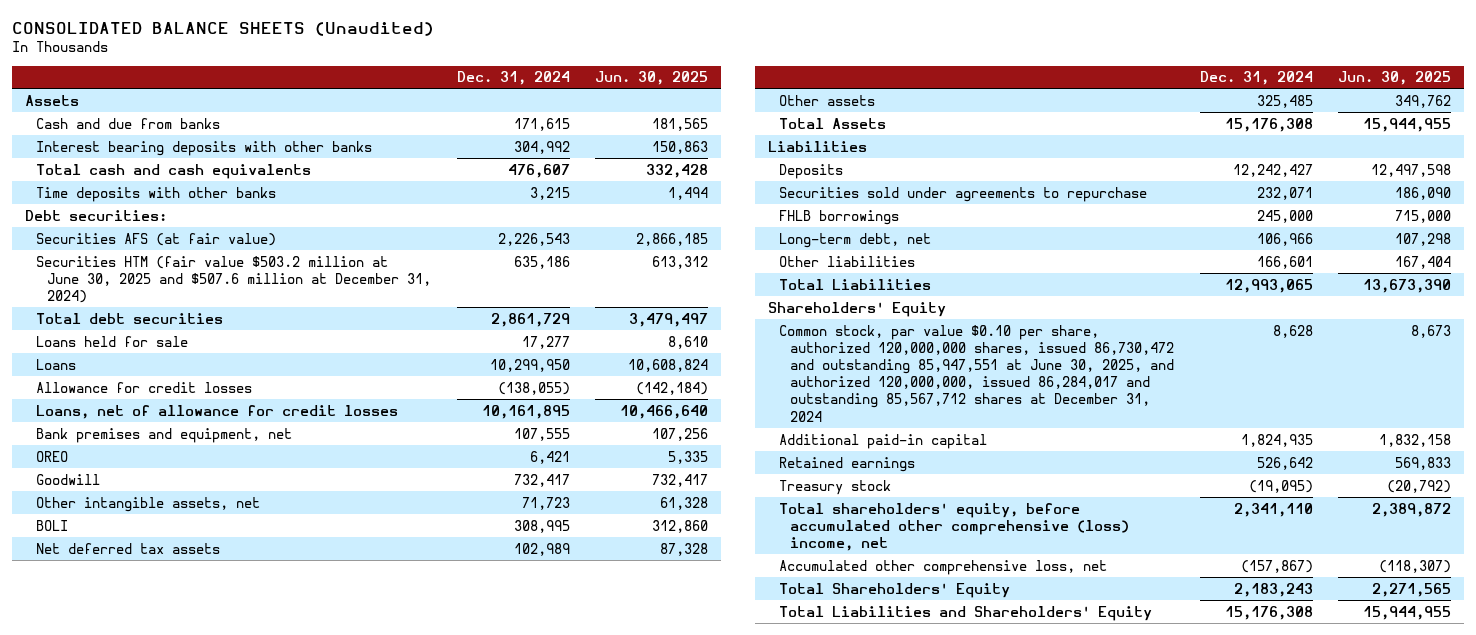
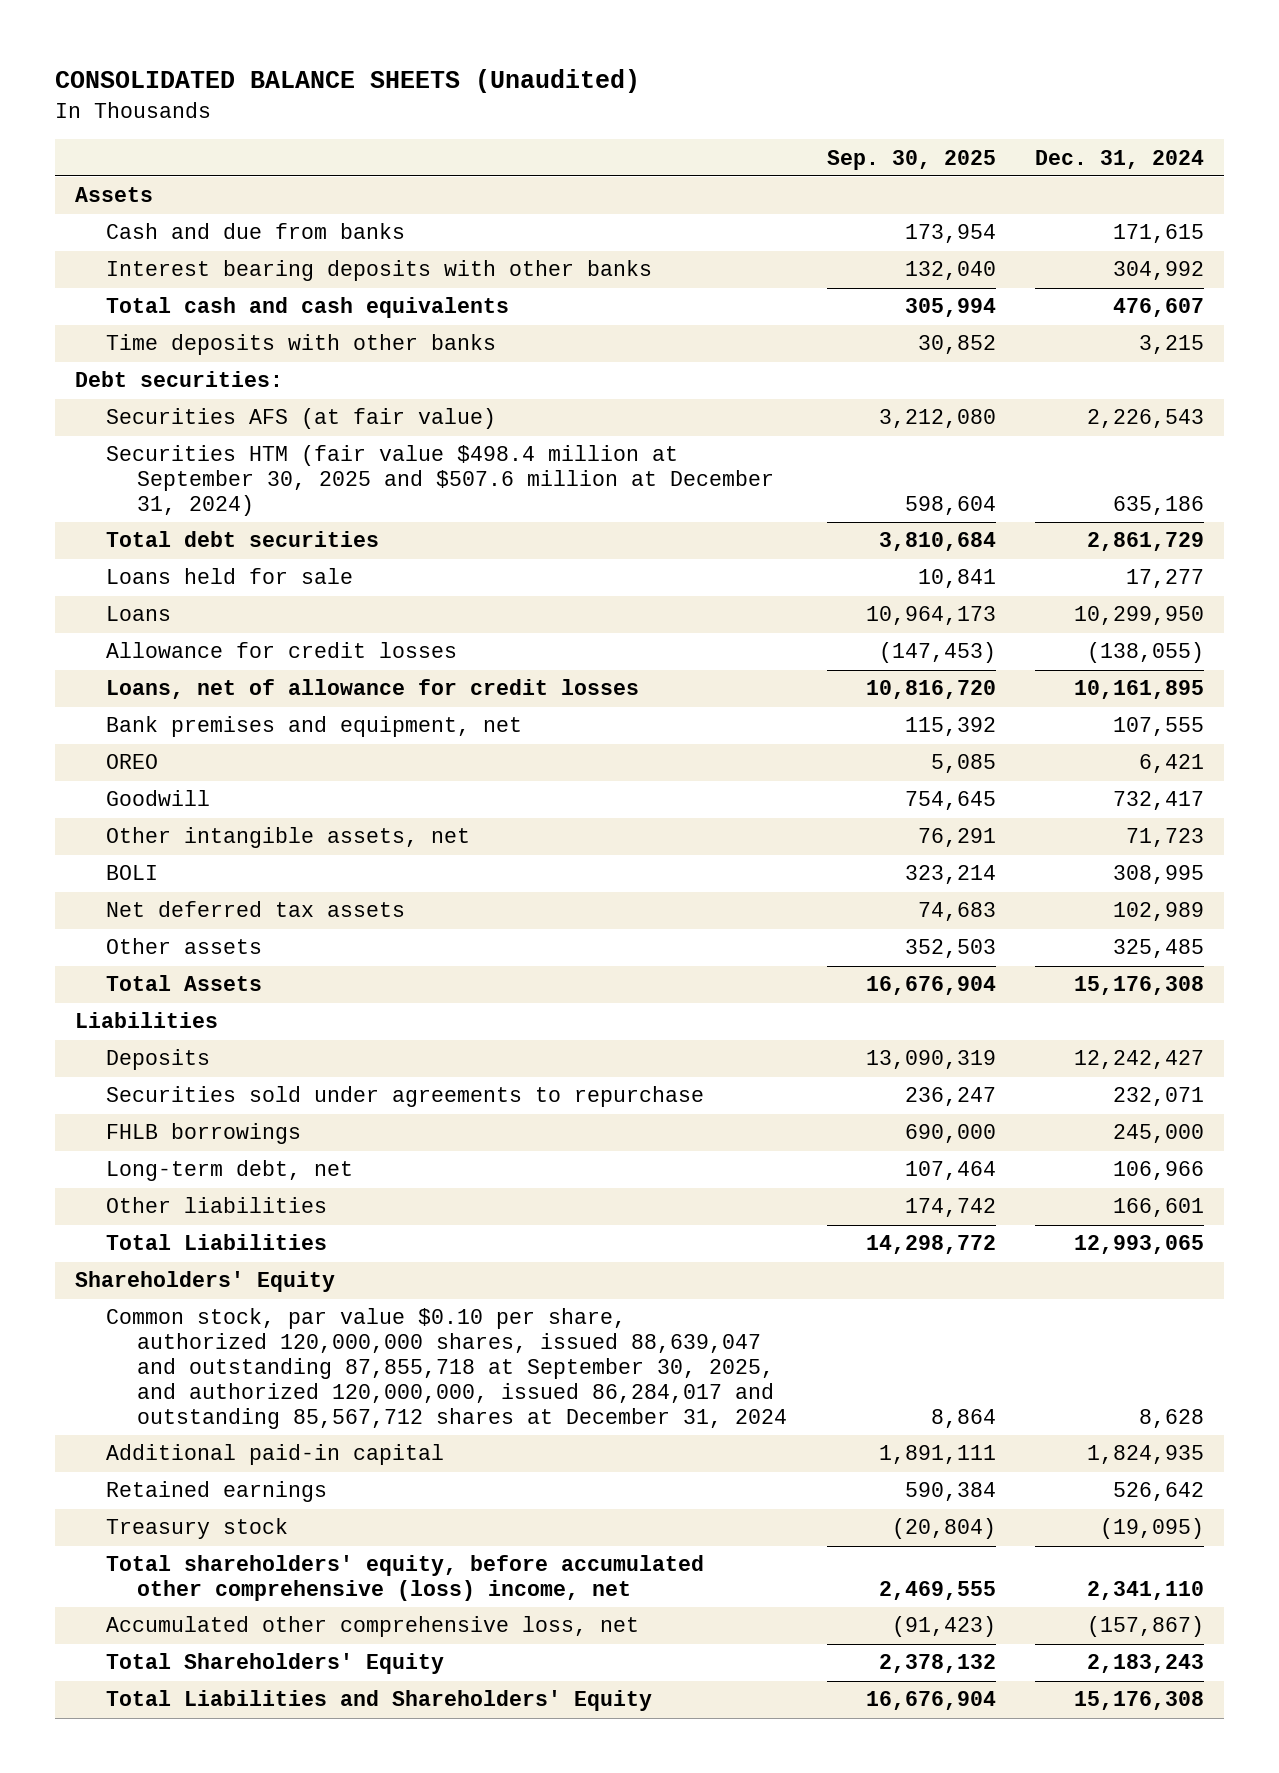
- | Dec. 31, 2024 | Jun. 30, 2025
+ | Sep. 30, 2025 | Dec. 31, 2024
- Securities HTM (fair value $503.2 million at June 30, 2025 and $507.6 million at December 31, 2024) | 635,186 | 613,312
+ Securities HTM (fair value $498.4 million at September 30, 2025 and $507.6 million at December 31, 2024) | 598,604 | 635,186
- Common stock, par value $0.10 per share, authorized 120,000,000 shares, issued 86,730,472 and outstanding 85,947,551 at June 30, 2025, and authorized 120,000,000, issued 86,284,017 and outstanding 85,567,712 shares at December 31, 2024 | 8,628 | 8,673
+ Common stock, par value $0.10 per share, authorized 120,000,000 shares, issued 88,639,047 and outstanding 87,855,718 at September 30, 2025, and authorized 120,000,000, issued 86,284,017 and outstanding 85,567,712 shares at December 31, 2024 | 8,864 | 8,628

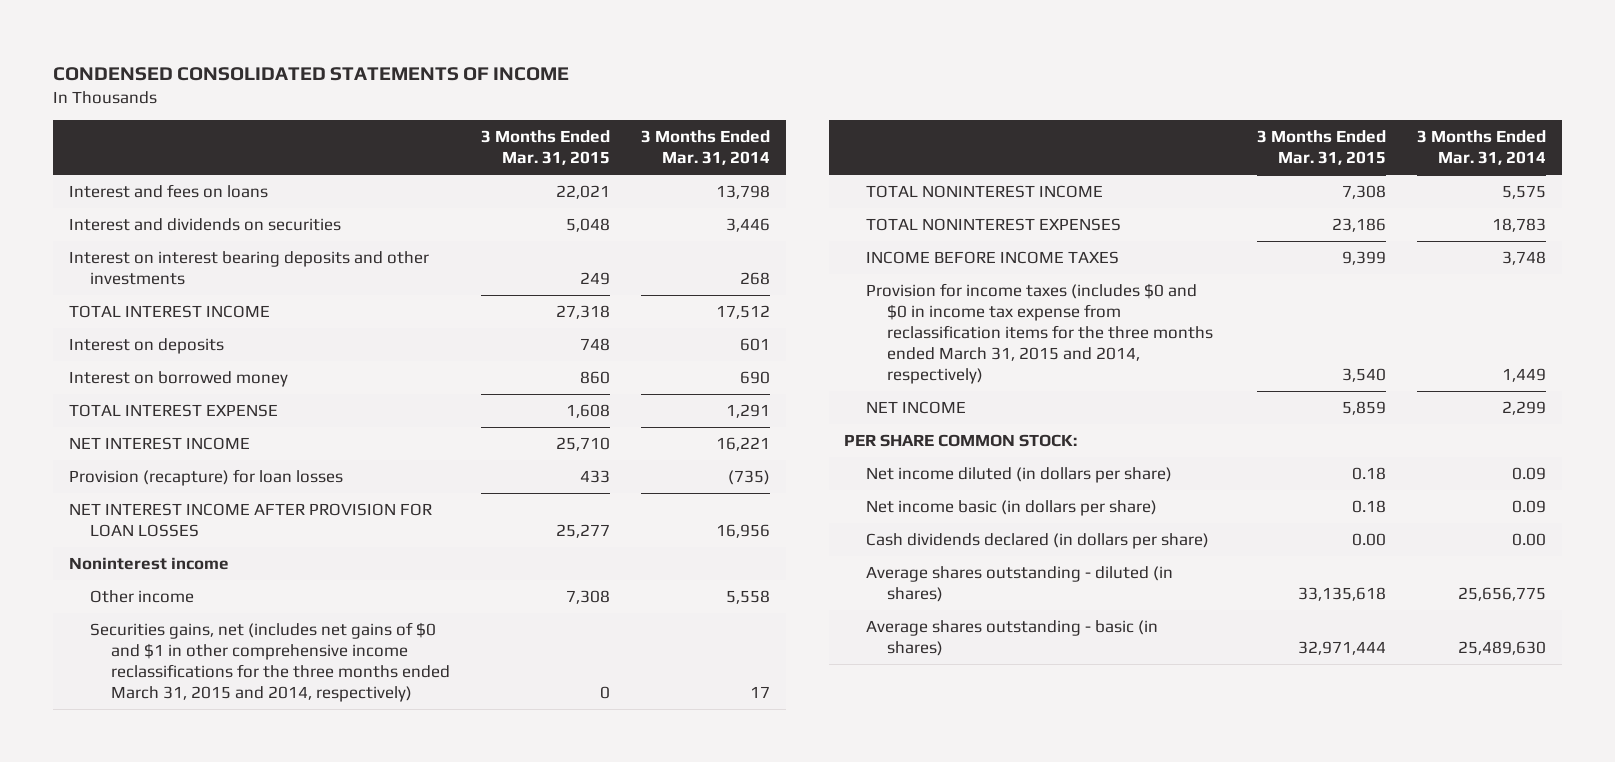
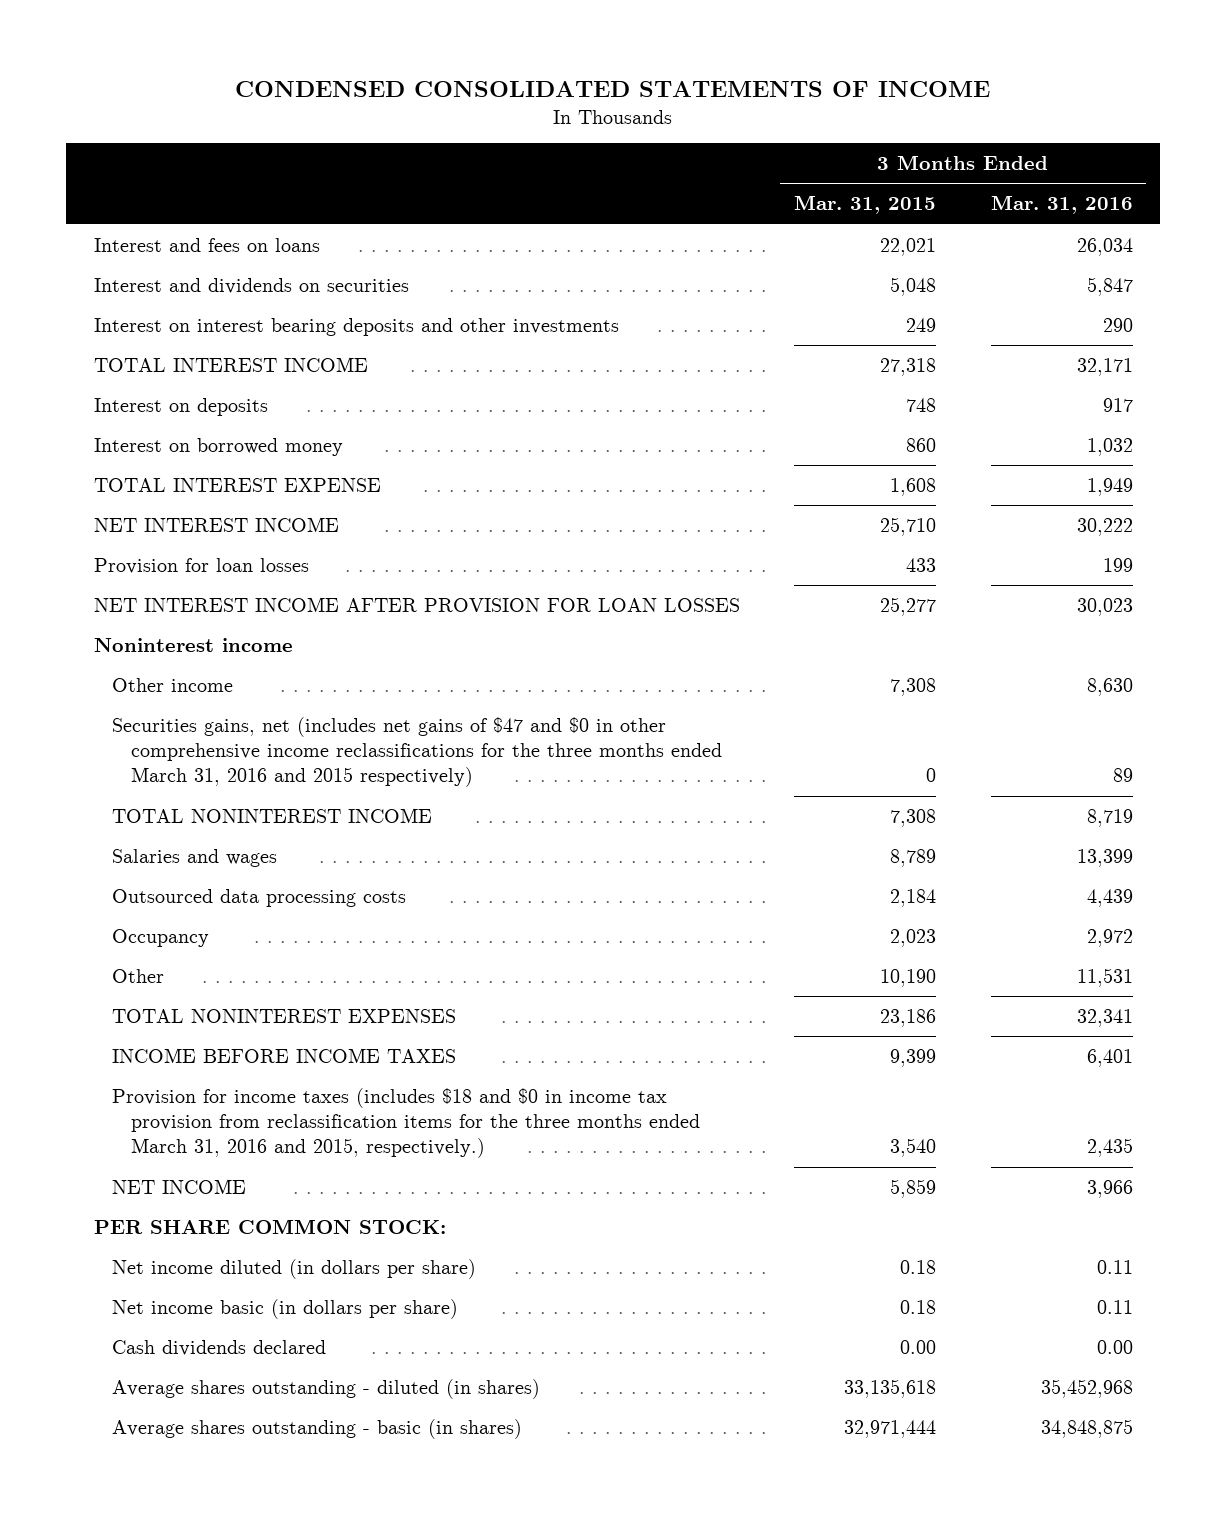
- | 3 Months Ended Mar. 31, 2015 | 3 Months Ended Mar. 31, 2014
+ | 3 Months Ended Mar. 31, 2015 | 3 Months Ended Mar. 31, 2016
- Provision (recapture) for loan losses | 433 | (735)
+ Provision for loan losses | 433 | 199
- Securities gains, net (includes net gains of $0 and $1 in other comprehensive income reclassifications for the three months ended March 31, 2015 and 2014, respectively) | 0 | 17
+ Securities gains, net (includes net gains of $47 and $0 in other comprehensive income reclassifications for the three months ended March 31, 2016 and 2015 respectively) | 0 | 89
+ Salaries and wages | 8,789 | 13,399
+ Outsourced data processing costs | 2,184 | 4,439
+ Occupancy | 2,023 | 2,972
+ Other | 10,190 | 11,531
- Provision for income taxes (includes $0 and $0 in income tax expense from reclassification items for the three months ended March 31, 2015 and 2014, respectively) | 3,540 | 1,449
+ Provision for income taxes (includes $18 and $0 in income tax provision from reclassification items for the three months ended March 31, 2016 and 2015, respectively.) | 3,540 | 2,435
- Cash dividends declared (in dollars per share) | 0.00 | 0.00
+ Cash dividends declared | 0.00 | 0.00

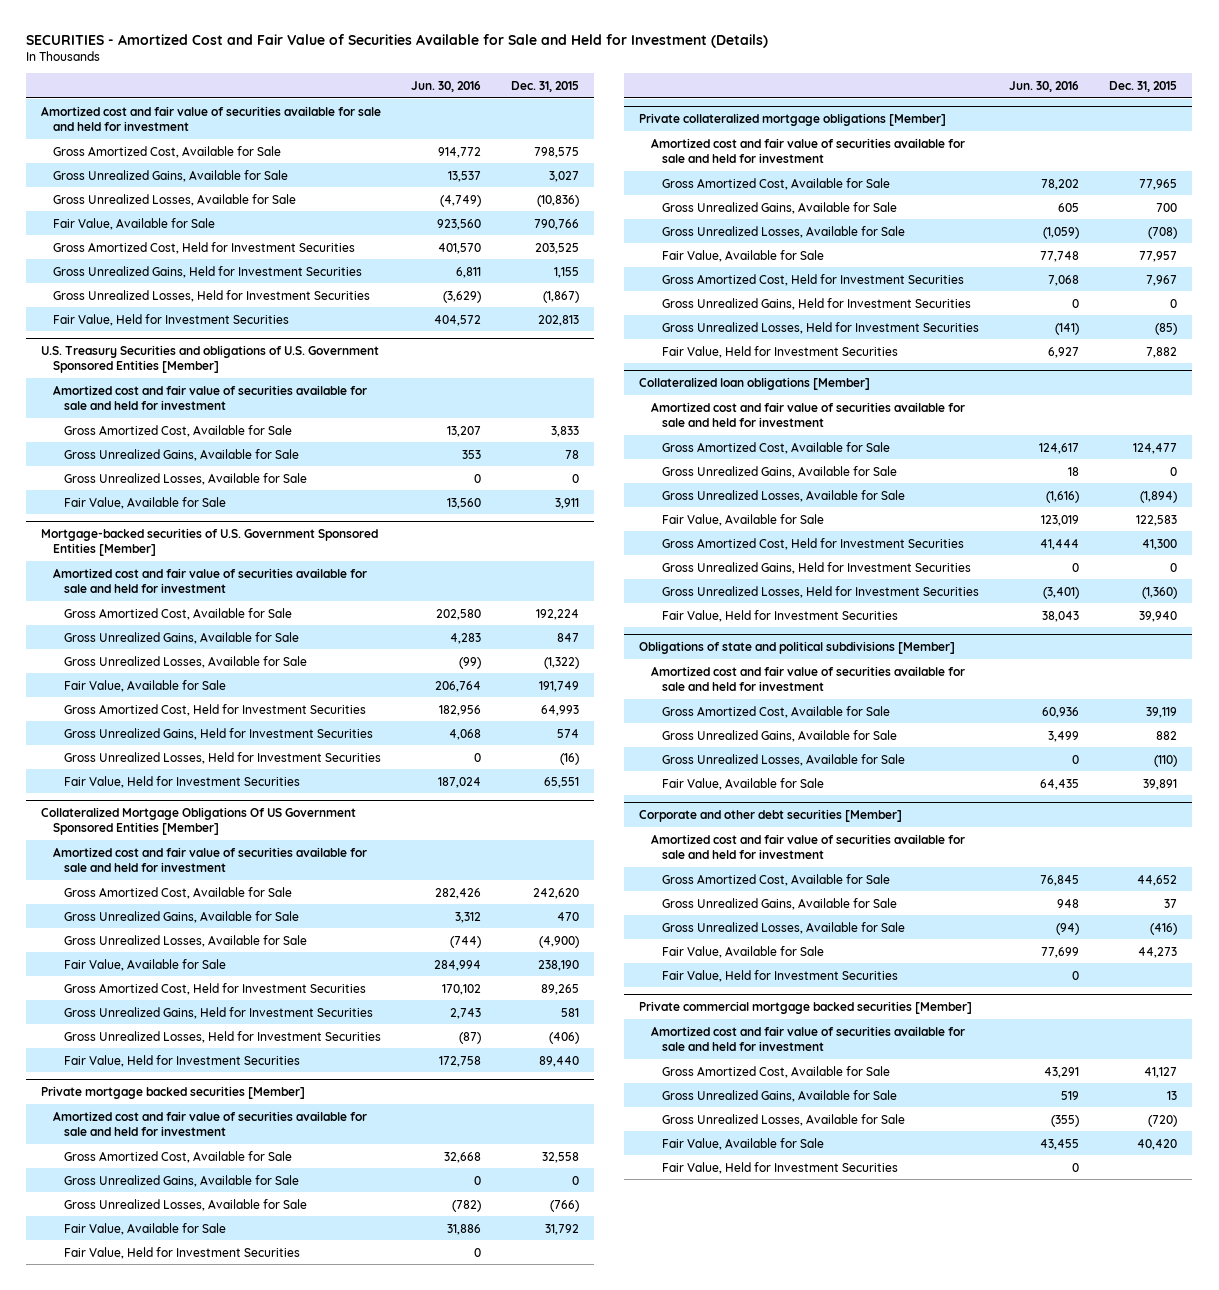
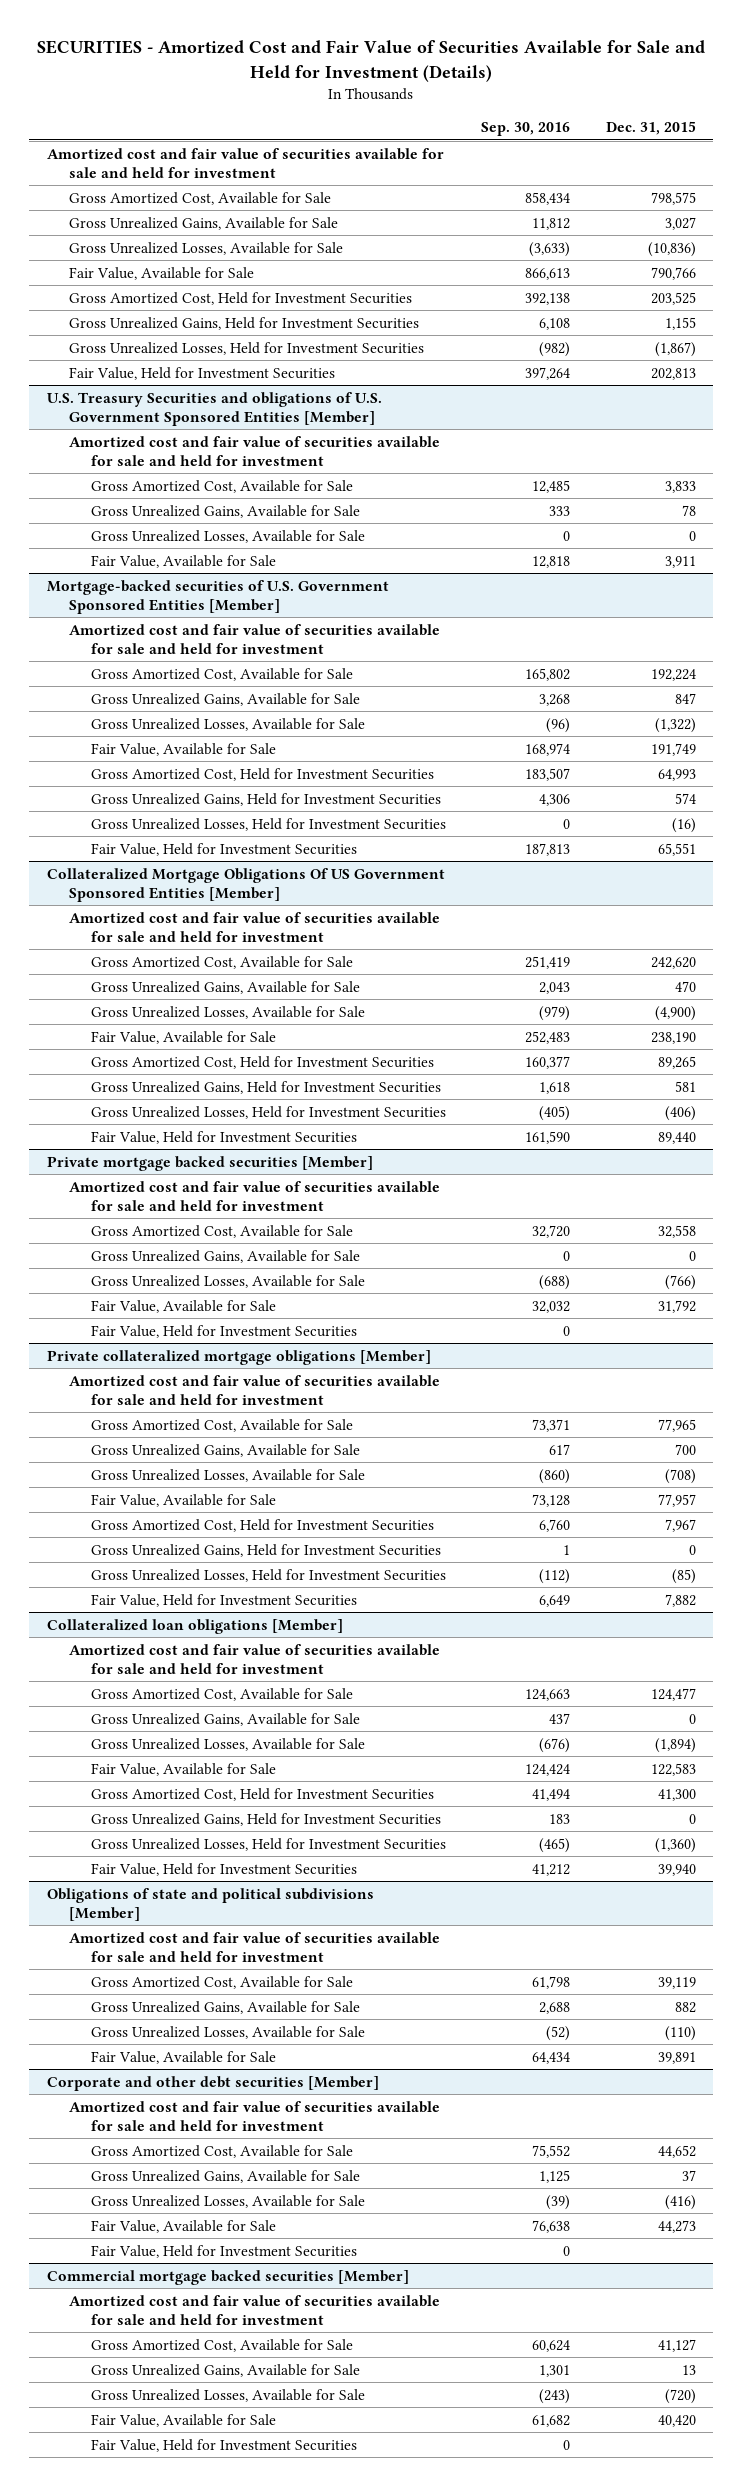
- | Jun. 30, 2016 | Dec. 31, 2015
+ | Sep. 30, 2016 | Dec. 31, 2015
- Private commercial mortgage backed securities [Member]
+ Commercial mortgage backed securities [Member]

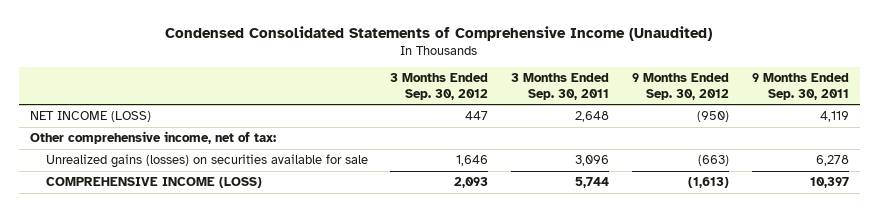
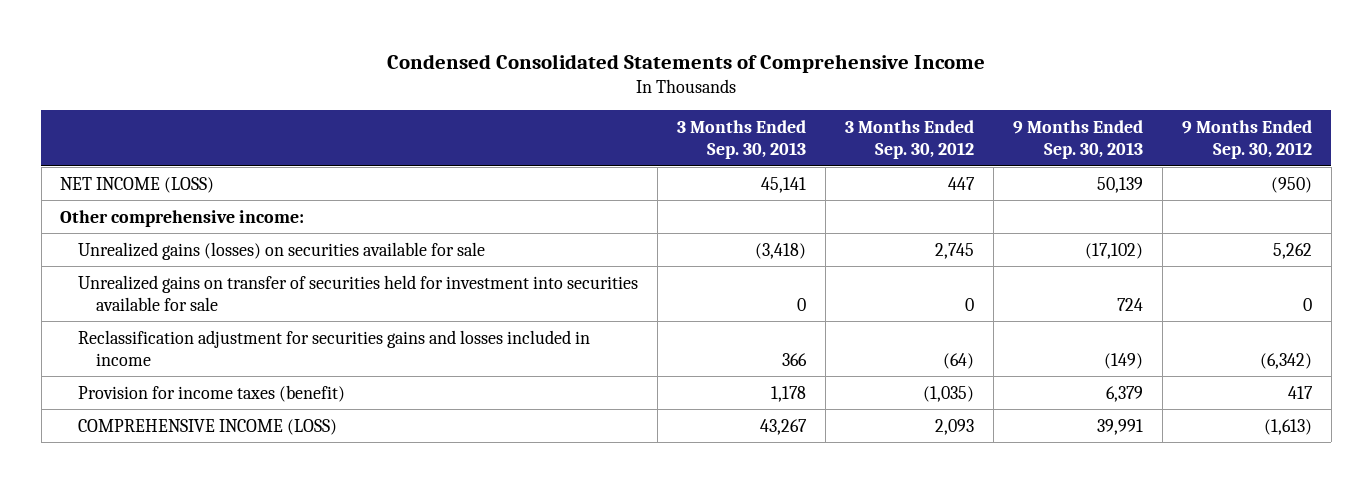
- Condensed Consolidated Statements of Comprehensive Income (Unaudited)
+ Condensed Consolidated Statements of Comprehensive Income
- | 3 Months Ended Sep. 30, 2012 | 3 Months Ended Sep. 30, 2011 | 9 Months Ended Sep. 30, 2012 | 9 Months Ended Sep. 30, 2011
+ | 3 Months Ended Sep. 30, 2013 | 3 Months Ended Sep. 30, 2012 | 9 Months Ended Sep. 30, 2013 | 9 Months Ended Sep. 30, 2012
- Other comprehensive income, net of tax:
- Unrealized gains (losses) on securities available for sale | 1,646 | 3,096 | (663) | 6,278
+ Other comprehensive income:
+ Unrealized gains (losses) on securities available for sale | (3,418) | 2,745 | (17,102) | 5,262
+ Unrealized gains on transfer of securities held for investment into securities available for sale | 0 | 0 | 724 | 0
+ Reclassification adjustment for securities gains and losses included in income | 366 | (64) | (149) | (6,342)
+ Provision for income taxes (benefit) | 1,178 | (1,035) | 6,379 | 417

